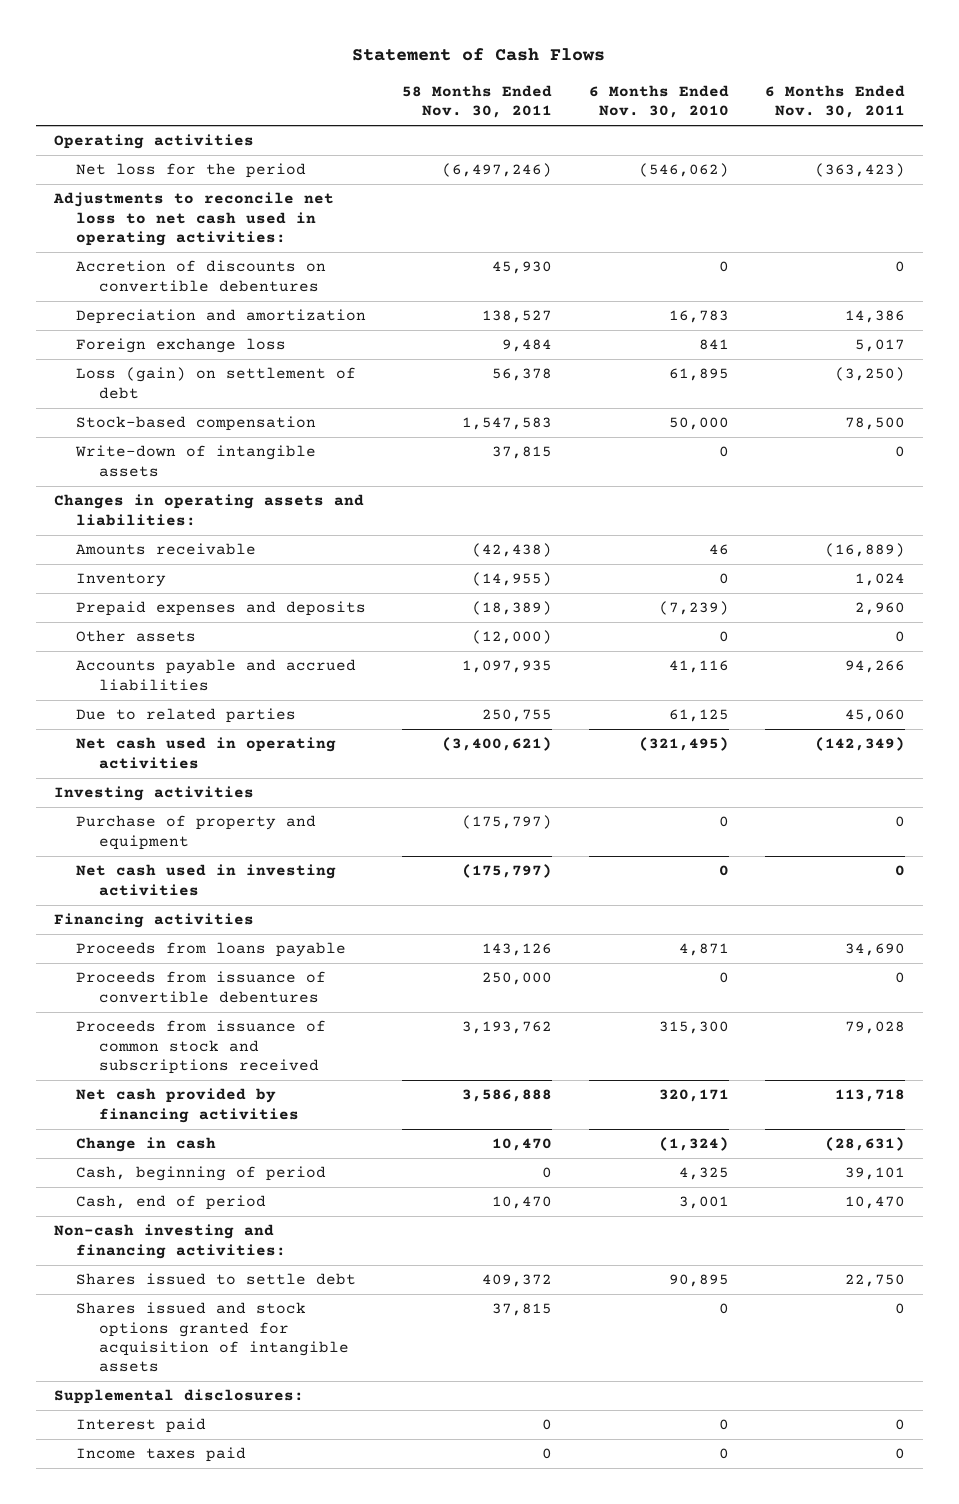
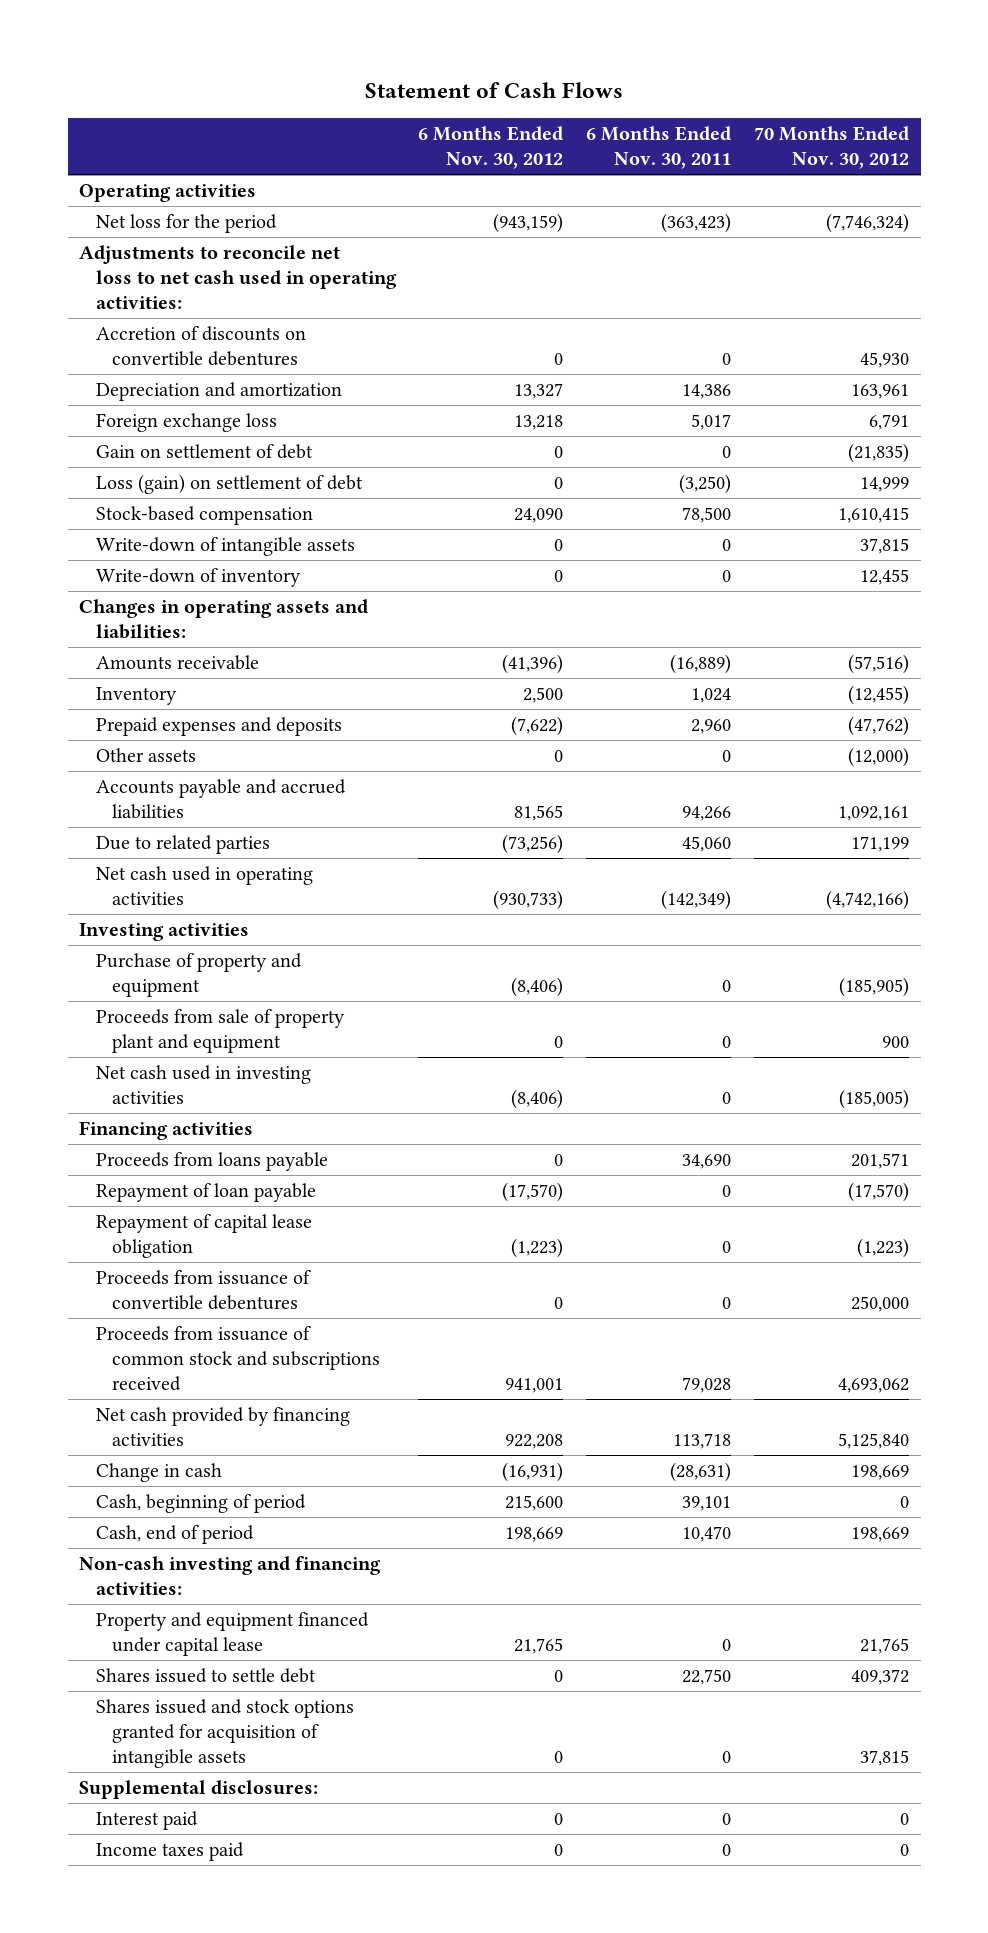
- | 58 Months Ended Nov. 30, 2011 | 6 Months Ended Nov. 30, 2010 | 6 Months Ended Nov. 30, 2011
+ | 6 Months Ended Nov. 30, 2012 | 6 Months Ended Nov. 30, 2011 | 70 Months Ended Nov. 30, 2012
+ Gain on settlement of debt | 0 | 0 | (21,835)
+ Write-down of inventory | 0 | 0 | 12,455
+ Proceeds from sale of property plant and equipment | 0 | 0 | 900
+ Repayment of loan payable | (17,570) | 0 | (17,570)
+ Repayment of capital lease obligation | (1,223) | 0 | (1,223)
+ Property and equipment financed under capital lease | 21,765 | 0 | 21,765

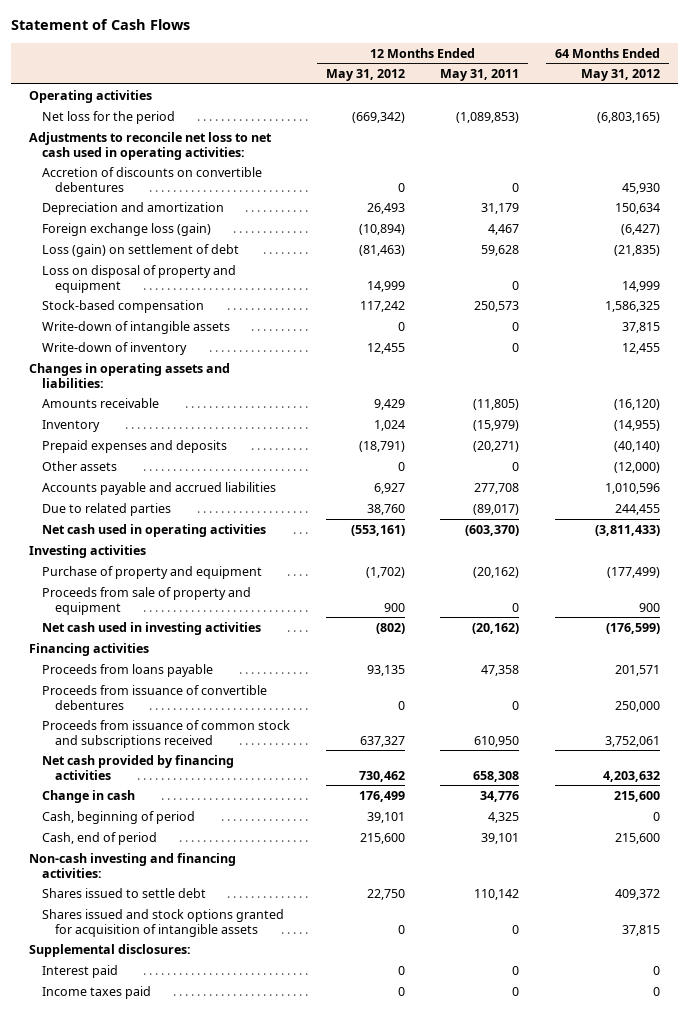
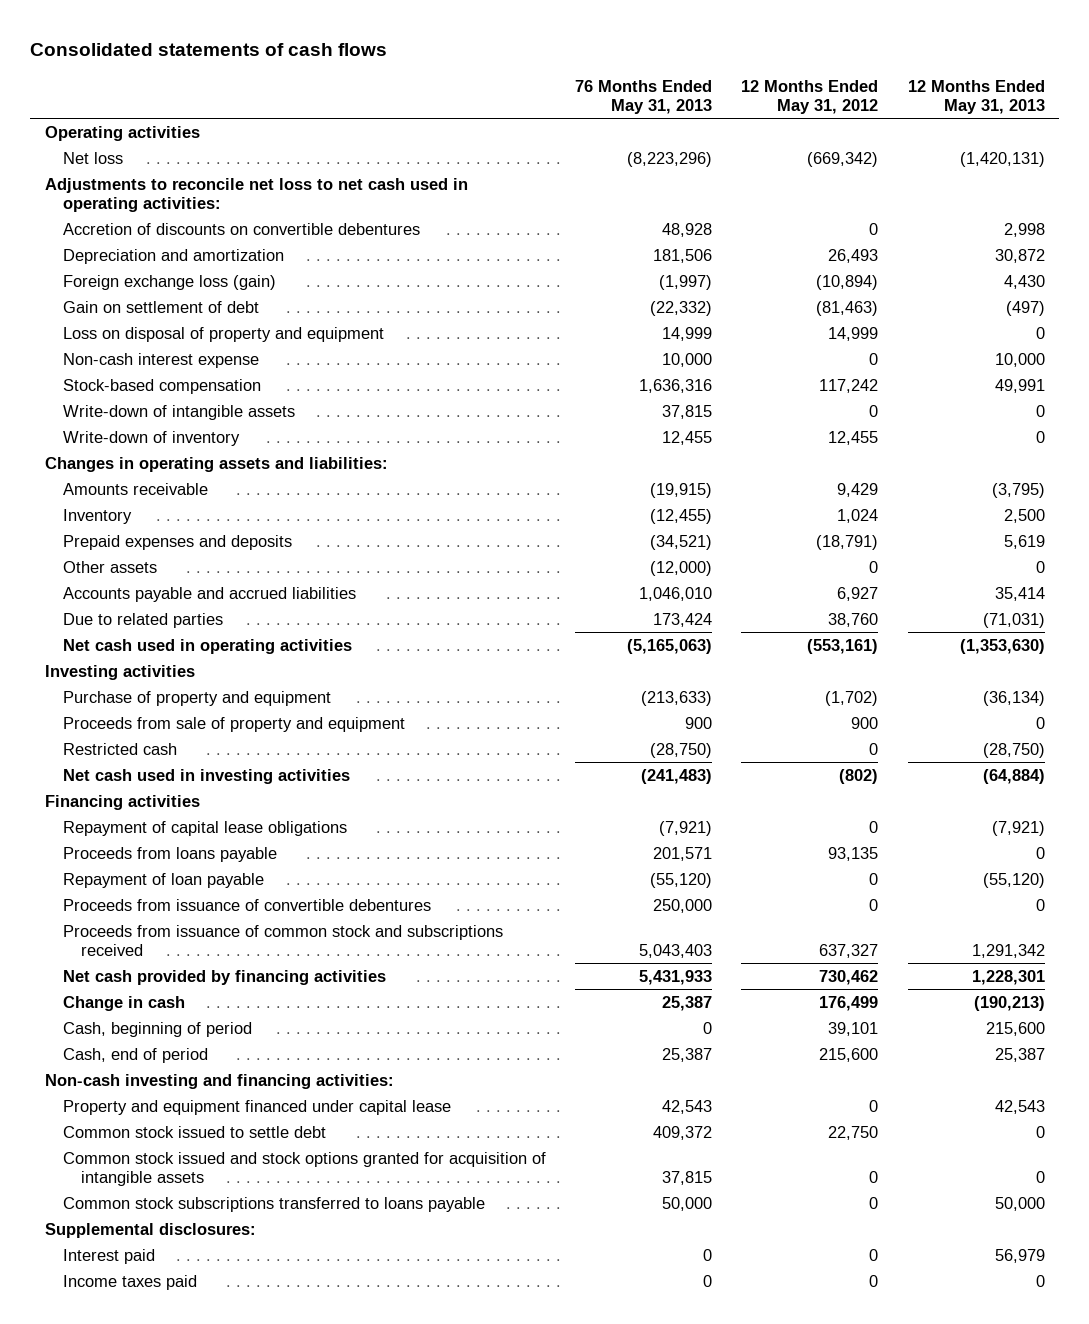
- Statement of Cash Flows
+ Consolidated statements of cash flows
- | 12 Months Ended May 31, 2012 | 12 Months Ended May 31, 2011 | 64 Months Ended May 31, 2012
+ | 76 Months Ended May 31, 2013 | 12 Months Ended May 31, 2012 | 12 Months Ended May 31, 2013
- Net loss for the period | (669,342) | (1,089,853) | (6,803,165)
+ Net loss | (8,223,296) | (669,342) | (1,420,131)
- Loss (gain) on settlement of debt | (81,463) | 59,628 | (21,835)
+ Gain on settlement of debt | (22,332) | (81,463) | (497)
+ Non-cash interest expense | 10,000 | 0 | 10,000
+ Restricted cash | (28,750) | 0 | (28,750)
+ Repayment of capital lease obligations | (7,921) | 0 | (7,921)
+ Repayment of loan payable | (55,120) | 0 | (55,120)
- Shares issued to settle debt | 22,750 | 110,142 | 409,372
- Shares issued and stock options granted for acquisition of intangible assets | 0 | 0 | 37,815
+ Property and equipment financed under capital lease | 42,543 | 0 | 42,543
+ Common stock issued to settle debt | 409,372 | 22,750 | 0
+ Common stock issued and stock options granted for acquisition of intangible assets | 37,815 | 0 | 0
+ Common stock subscriptions transferred to loans payable | 50,000 | 0 | 50,000

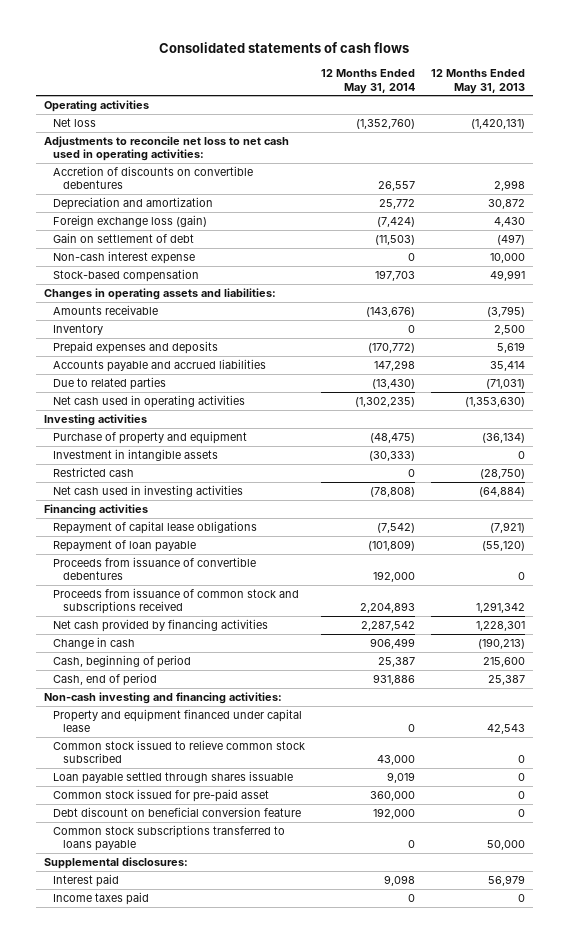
- | 76 Months Ended May 31, 2013 | 12 Months Ended May 31, 2012 | 12 Months Ended May 31, 2013
+ | 12 Months Ended May 31, 2014 | 12 Months Ended May 31, 2013
- Loss on disposal of property and equipment | 14,999 | 14,999 | 0
- Write-down of intangible assets | 37,815 | 0 | 0
- Write-down of inventory | 12,455 | 12,455 | 0
- Other assets | (12,000) | 0 | 0
- Proceeds from sale of property and equipment | 900 | 900 | 0
+ Investment in intangible assets | (30,333) | 0
- Proceeds from loans payable | 201,571 | 93,135 | 0
- Common stock issued to settle debt | 409,372 | 22,750 | 0
- Common stock issued and stock options granted for acquisition of intangible assets | 37,815 | 0 | 0
+ Common stock issued to relieve common stock subscribed | 43,000 | 0
+ Loan payable settled through shares issuable | 9,019 | 0
+ Common stock issued for pre-paid asset | 360,000 | 0
+ Debt discount on beneficial conversion feature | 192,000 | 0

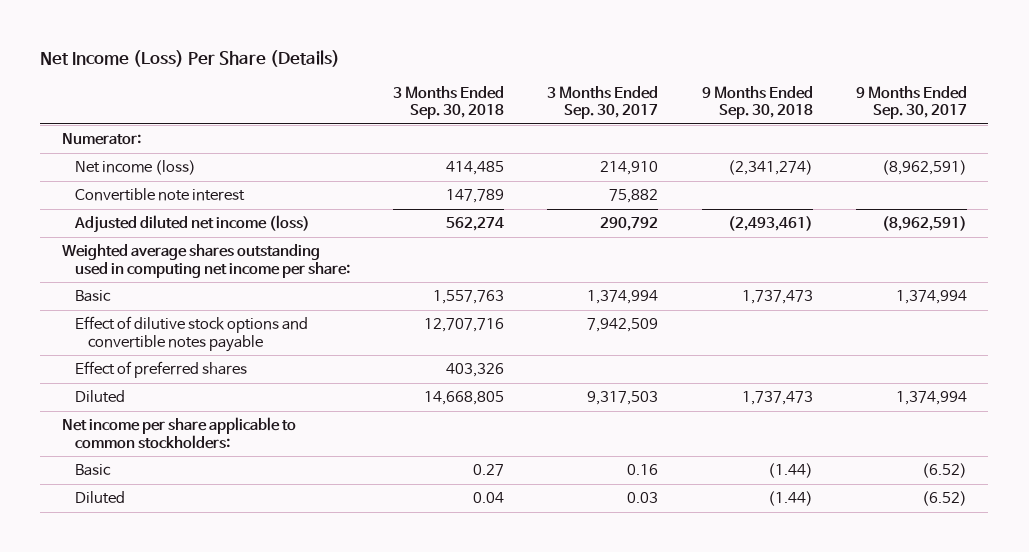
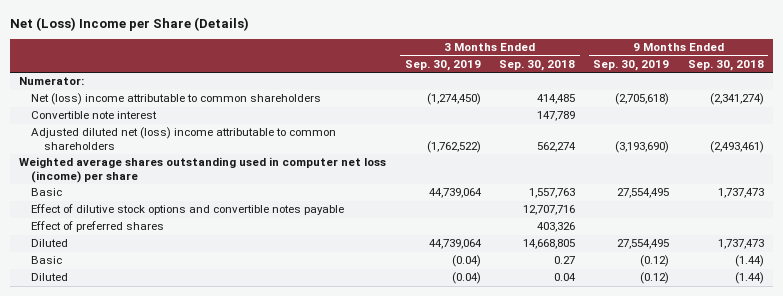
- Net Income (Loss) Per Share (Details)
+ Net (Loss) Income per Share (Details)
- | 3 Months Ended Sep. 30, 2018 | 3 Months Ended Sep. 30, 2017 | 9 Months Ended Sep. 30, 2018 | 9 Months Ended Sep. 30, 2017
+ | 3 Months Ended Sep. 30, 2019 | 3 Months Ended Sep. 30, 2018 | 9 Months Ended Sep. 30, 2019 | 9 Months Ended Sep. 30, 2018
- Net income (loss) | 414,485 | 214,910 | (2,341,274) | (8,962,591)
+ Net (loss) income attributable to common shareholders | (1,274,450) | 414,485 | (2,705,618) | (2,341,274)
- Adjusted diluted net income (loss) | 562,274 | 290,792 | (2,493,461) | (8,962,591)
- Weighted average shares outstanding used in computing net income per share:
+ Adjusted diluted net (loss) income attributable to common shareholders | (1,762,522) | 562,274 | (3,193,690) | (2,493,461)
+ Weighted average shares outstanding used in computer net loss (income) per share
- Net income per share applicable to common stockholders:

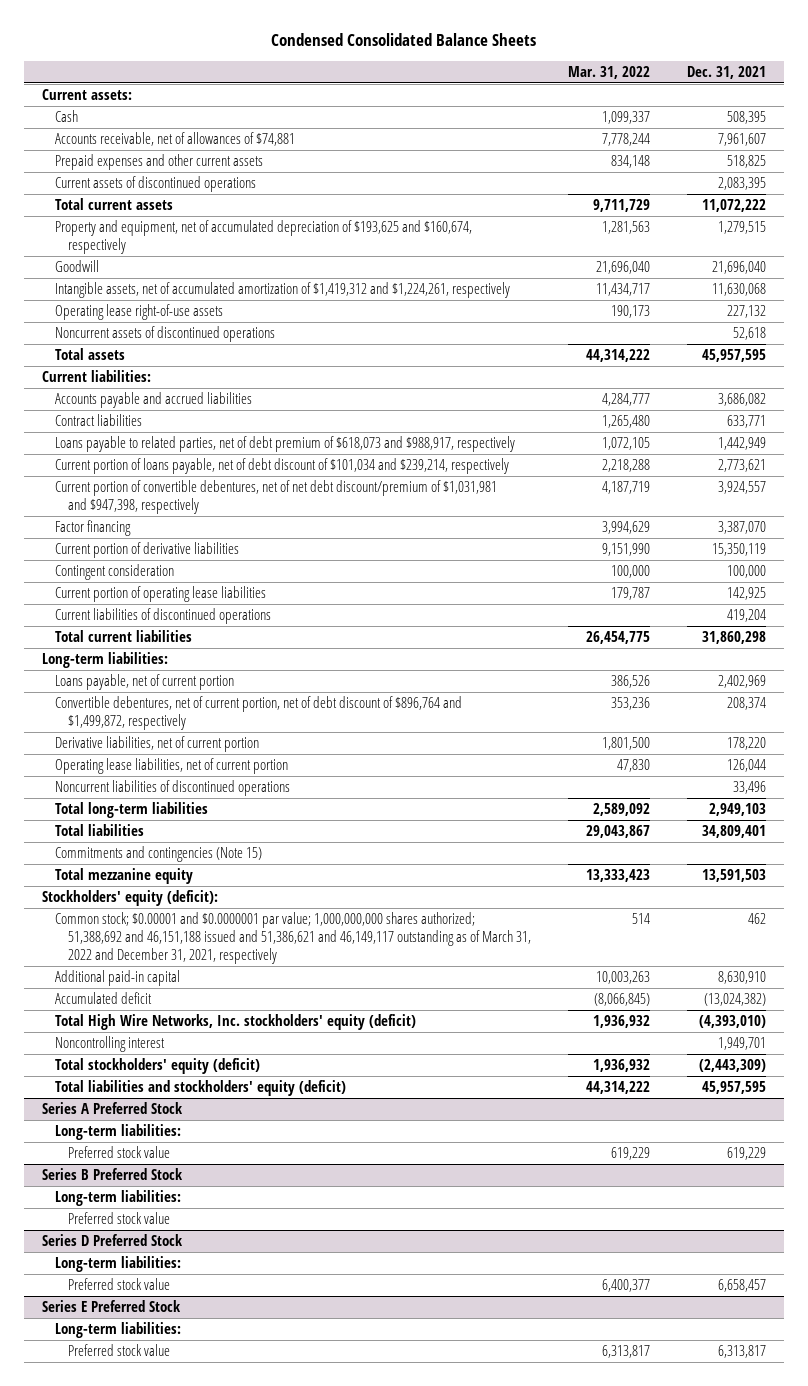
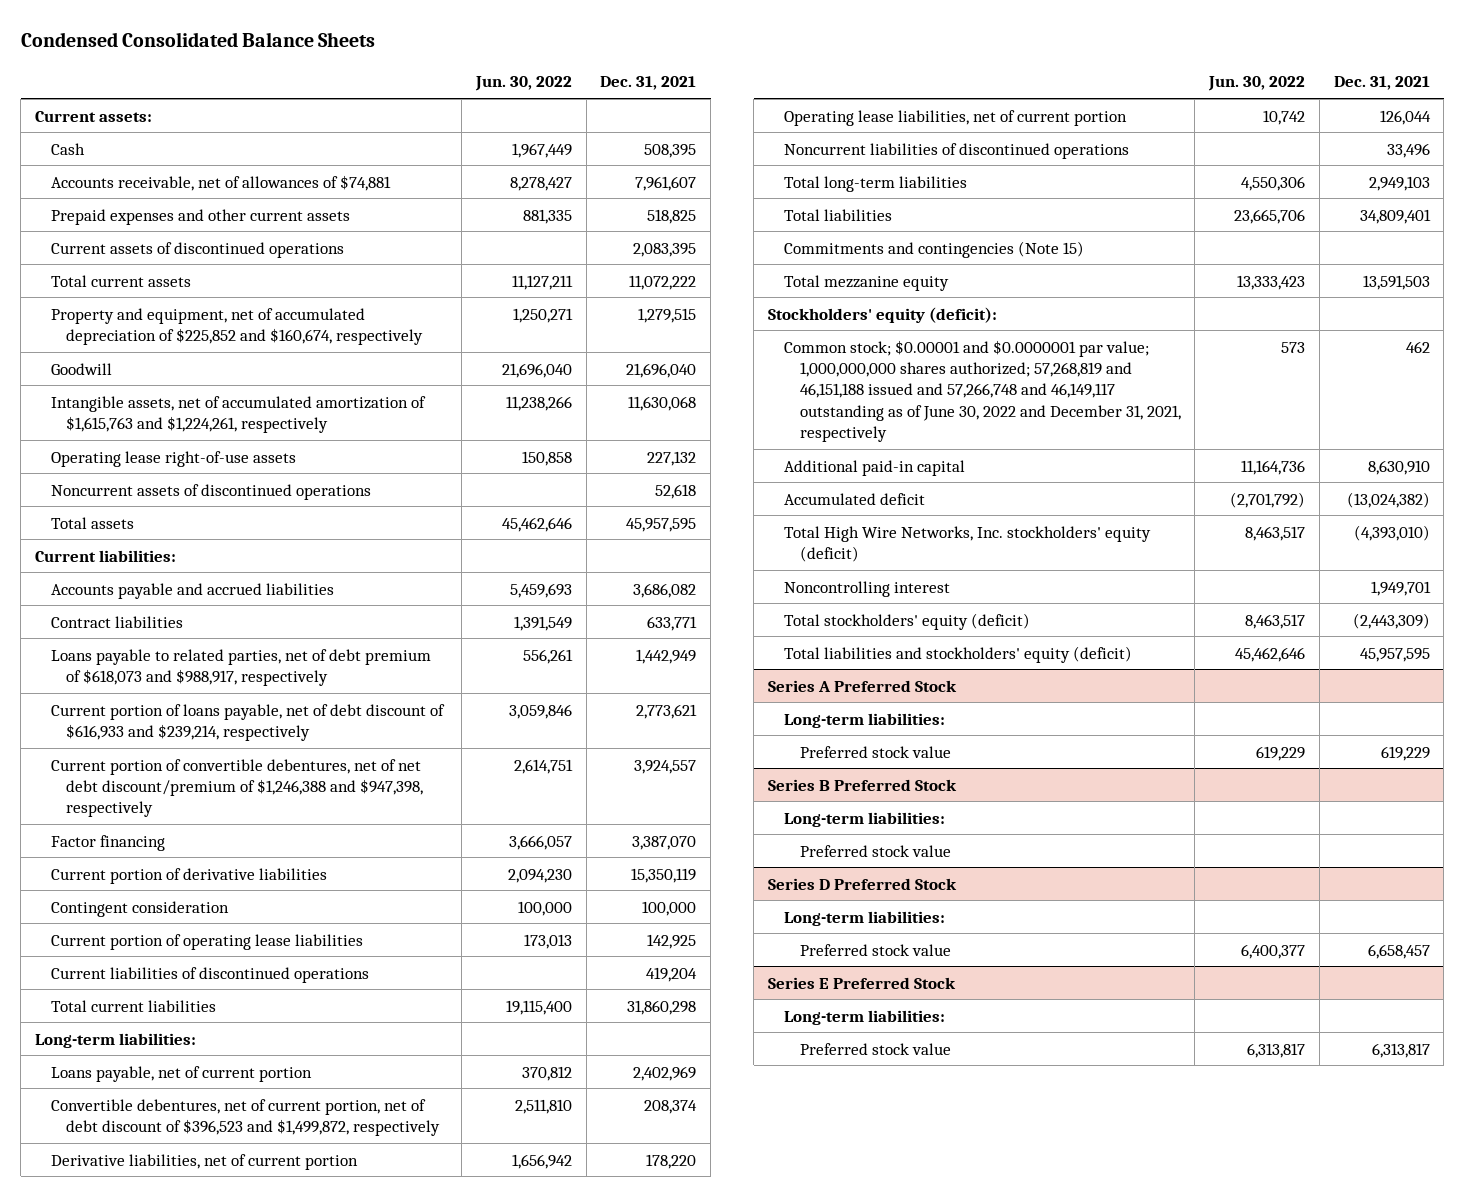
- | Mar. 31, 2022 | Dec. 31, 2021
+ | Jun. 30, 2022 | Dec. 31, 2021
- Property and equipment, net of accumulated depreciation of $193,625 and $160,674, respectively | 1,281,563 | 1,279,515
+ Property and equipment, net of accumulated depreciation of $225,852 and $160,674, respectively | 1,250,271 | 1,279,515
- Intangible assets, net of accumulated amortization of $1,419,312 and $1,224,261, respectively | 11,434,717 | 11,630,068
+ Intangible assets, net of accumulated amortization of $1,615,763 and $1,224,261, respectively | 11,238,266 | 11,630,068
- Current portion of loans payable, net of debt discount of $101,034 and $239,214, respectively | 2,218,288 | 2,773,621
- Current portion of convertible debentures, net of net debt discount/premium of $1,031,981 and $947,398, respectively | 4,187,719 | 3,924,557
+ Current portion of loans payable, net of debt discount of $616,933 and $239,214, respectively | 3,059,846 | 2,773,621
+ Current portion of convertible debentures, net of net debt discount/premium of $1,246,388 and $947,398, respectively | 2,614,751 | 3,924,557
- Convertible debentures, net of current portion, net of debt discount of $896,764 and $1,499,872, respectively | 353,236 | 208,374
+ Convertible debentures, net of current portion, net of debt discount of $396,523 and $1,499,872, respectively | 2,511,810 | 208,374
- Common stock; $0.00001 and $0.0000001 par value; 1,000,000,000 shares authorized; 51,388,692 and 46,151,188 issued and 51,386,621 and 46,149,117 outstanding as of March 31, 2022 and December 31, 2021, respectively | 514 | 462
+ Common stock; $0.00001 and $0.0000001 par value; 1,000,000,000 shares authorized; 57,268,819 and 46,151,188 issued and 57,266,748 and 46,149,117 outstanding as of June 30, 2022 and December 31, 2021, respectively | 573 | 462

